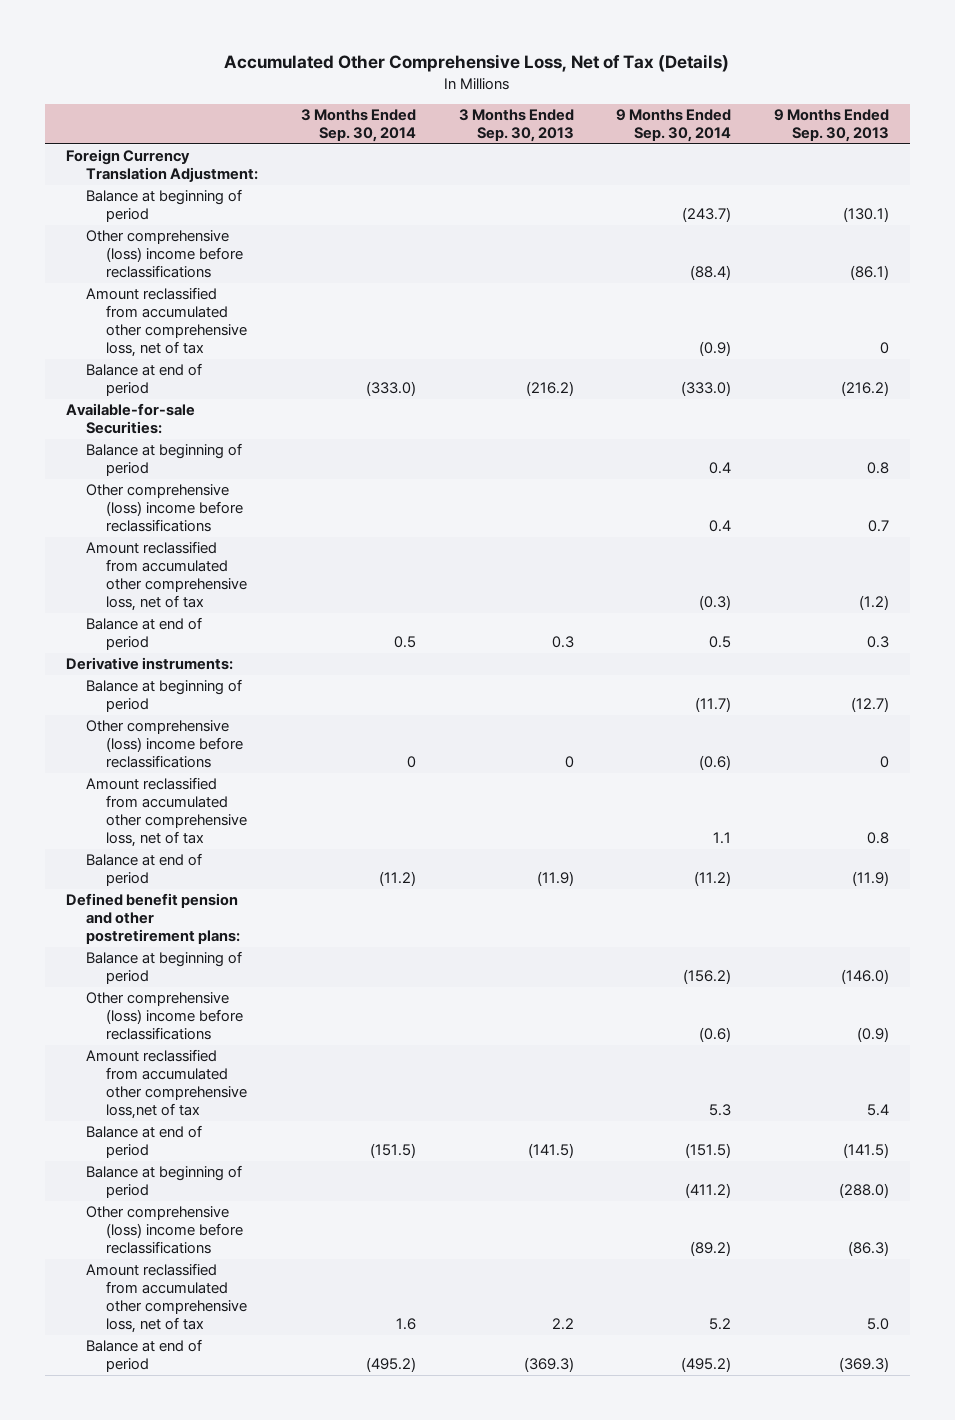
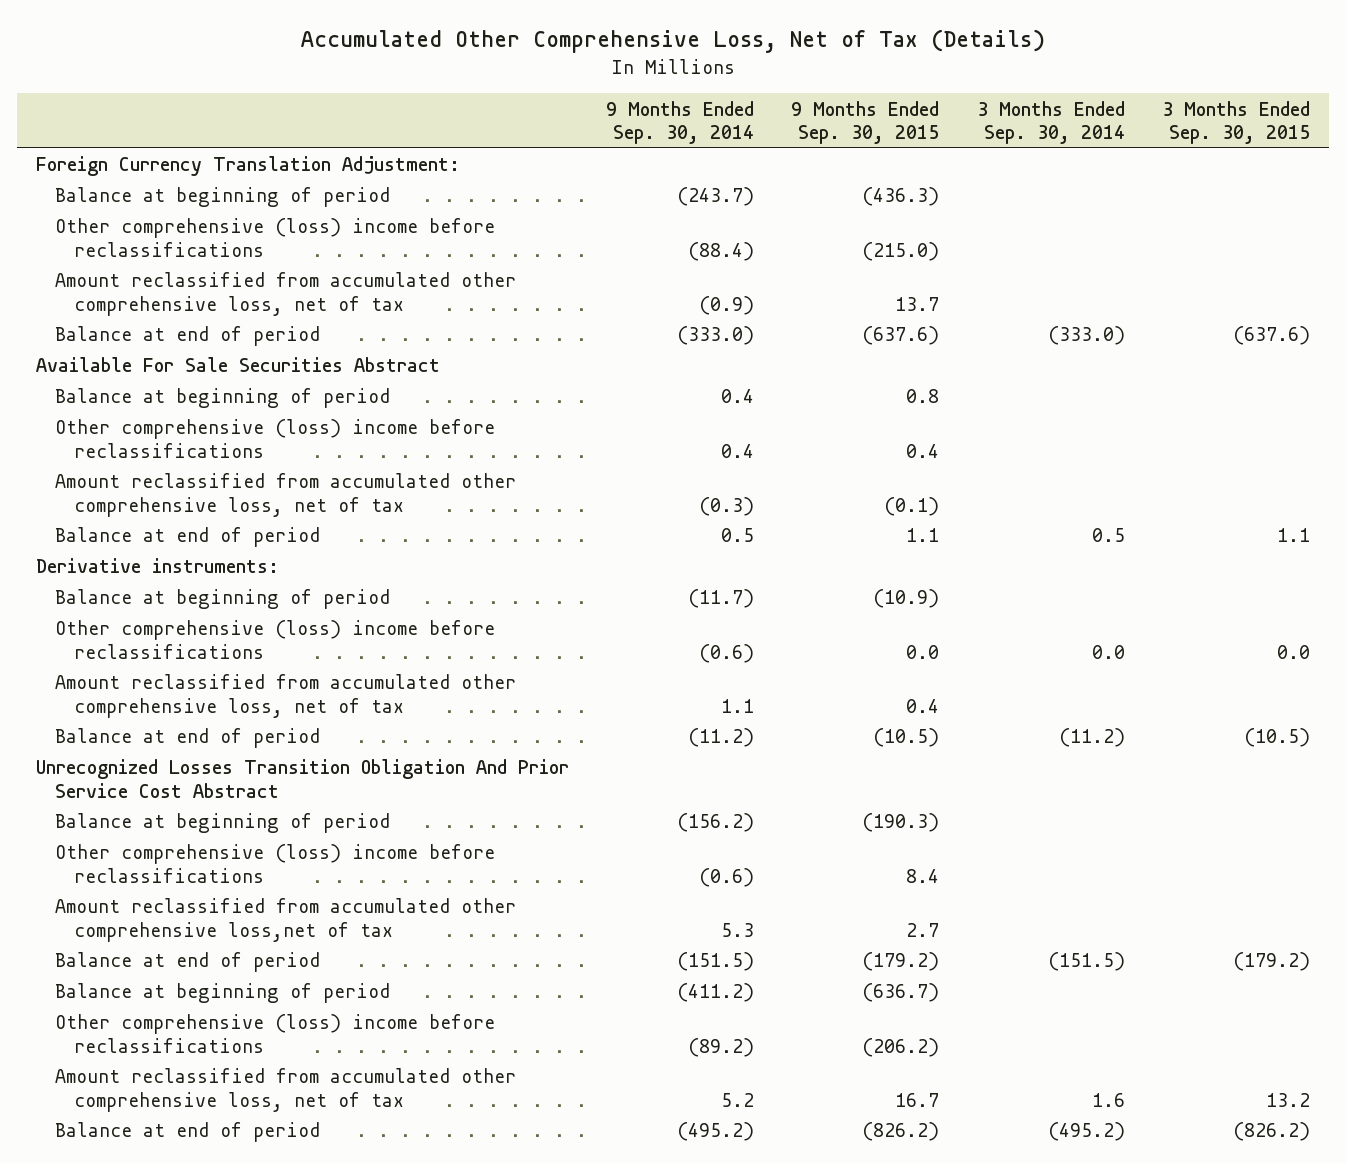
- | 3 Months Ended Sep. 30, 2014 | 3 Months Ended Sep. 30, 2013 | 9 Months Ended Sep. 30, 2014 | 9 Months Ended Sep. 30, 2013
+ | 9 Months Ended Sep. 30, 2014 | 9 Months Ended Sep. 30, 2015 | 3 Months Ended Sep. 30, 2014 | 3 Months Ended Sep. 30, 2015
- Available-for-sale Securities:
+ Available For Sale Securities Abstract
- Other comprehensive (loss) income before reclassifications | 0 | 0 | (0.6) | 0
+ Other comprehensive (loss) income before reclassifications | (0.6) | 0.0 | 0.0 | 0.0
- Defined benefit pension and other postretirement plans:
+ Unrecognized Losses Transition Obligation And Prior Service Cost Abstract

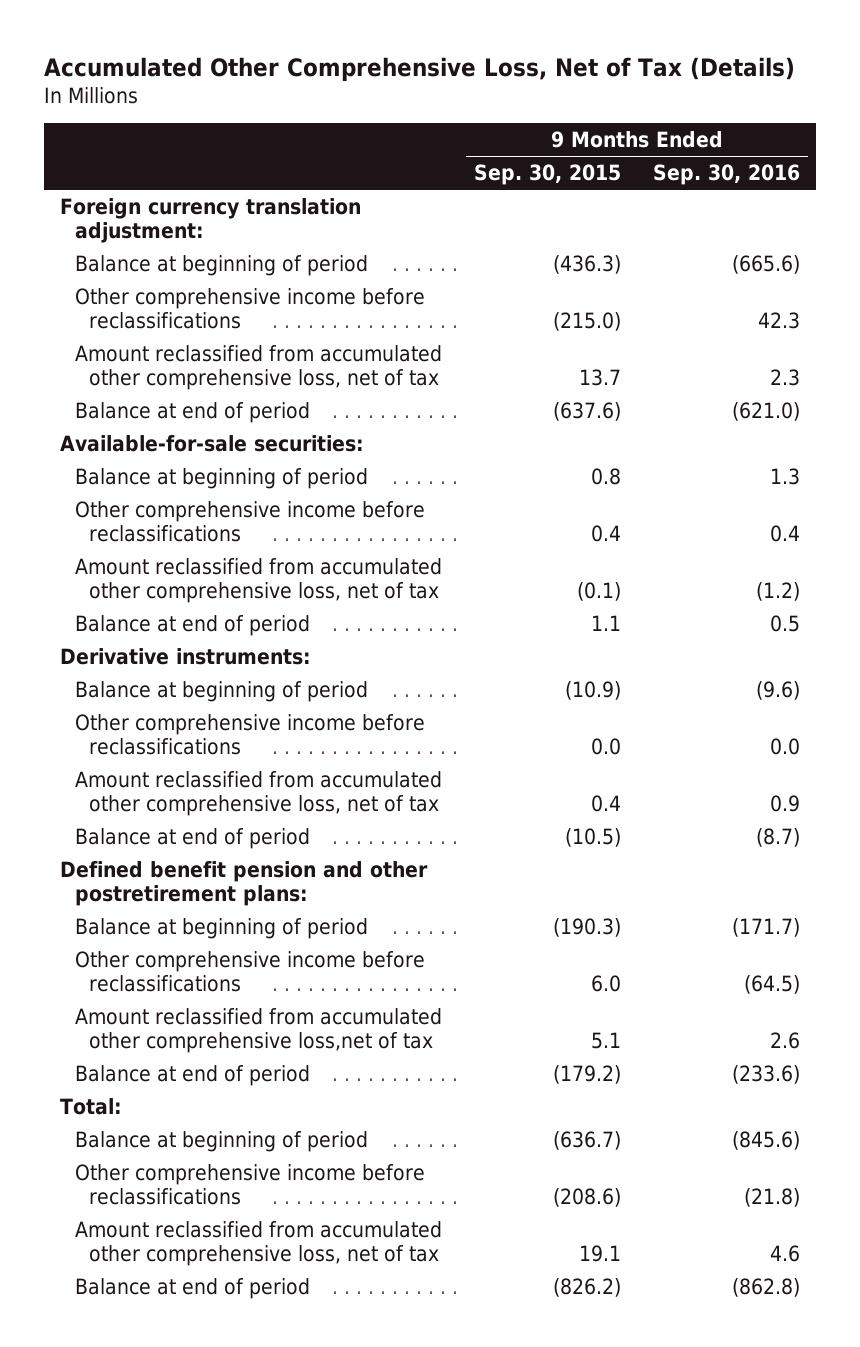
- | 9 Months Ended Sep. 30, 2014 | 9 Months Ended Sep. 30, 2015 | 3 Months Ended Sep. 30, 2014 | 3 Months Ended Sep. 30, 2015
+ | 9 Months Ended Sep. 30, 2015 | 9 Months Ended Sep. 30, 2016
- Foreign Currency Translation Adjustment:
+ Foreign currency translation adjustment:
- Other comprehensive (loss) income before reclassifications | (88.4) | (215.0) | |
+ Other comprehensive income before reclassifications | (215.0) | 42.3
- Available For Sale Securities Abstract
+ Available-for-sale securities:
- Other comprehensive (loss) income before reclassifications | 0.4 | 0.4 | |
+ Other comprehensive income before reclassifications | 0.4 | 0.4
- Other comprehensive (loss) income before reclassifications | (0.6) | 0.0 | 0.0 | 0.0
+ Other comprehensive income before reclassifications | 0.0 | 0.0
- Unrecognized Losses Transition Obligation And Prior Service Cost Abstract
+ Defined benefit pension and other postretirement plans:
- Other comprehensive (loss) income before reclassifications | (0.6) | 8.4 | |
- Amount reclassified from accumulated other comprehensive loss,net of tax | 5.3 | 2.7 | |
+ Other comprehensive income before reclassifications | 6.0 | (64.5)
+ Amount reclassified from accumulated other comprehensive loss,net of tax | 5.1 | 2.6
+ Total:
- Other comprehensive (loss) income before reclassifications | (89.2) | (206.2) | |
- Amount reclassified from accumulated other comprehensive loss, net of tax | 5.2 | 16.7 | 1.6 | 13.2
+ Other comprehensive income before reclassifications | (208.6) | (21.8)
+ Amount reclassified from accumulated other comprehensive loss, net of tax | 19.1 | 4.6

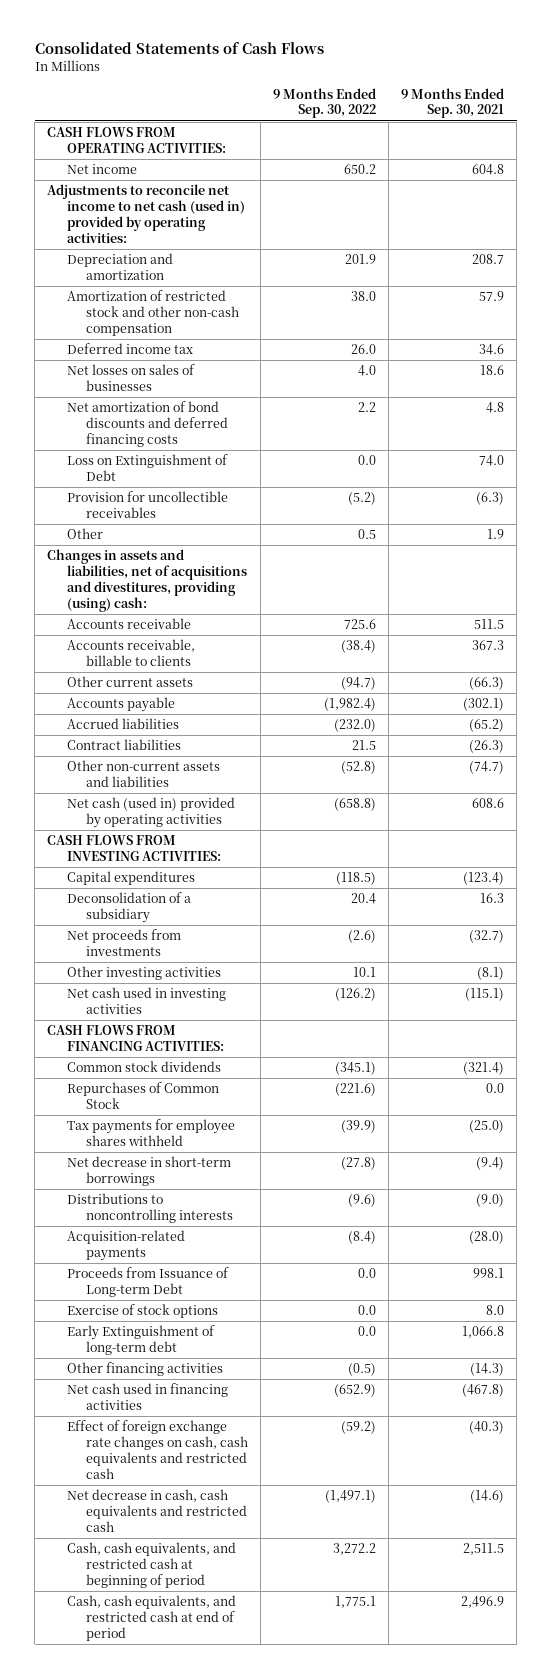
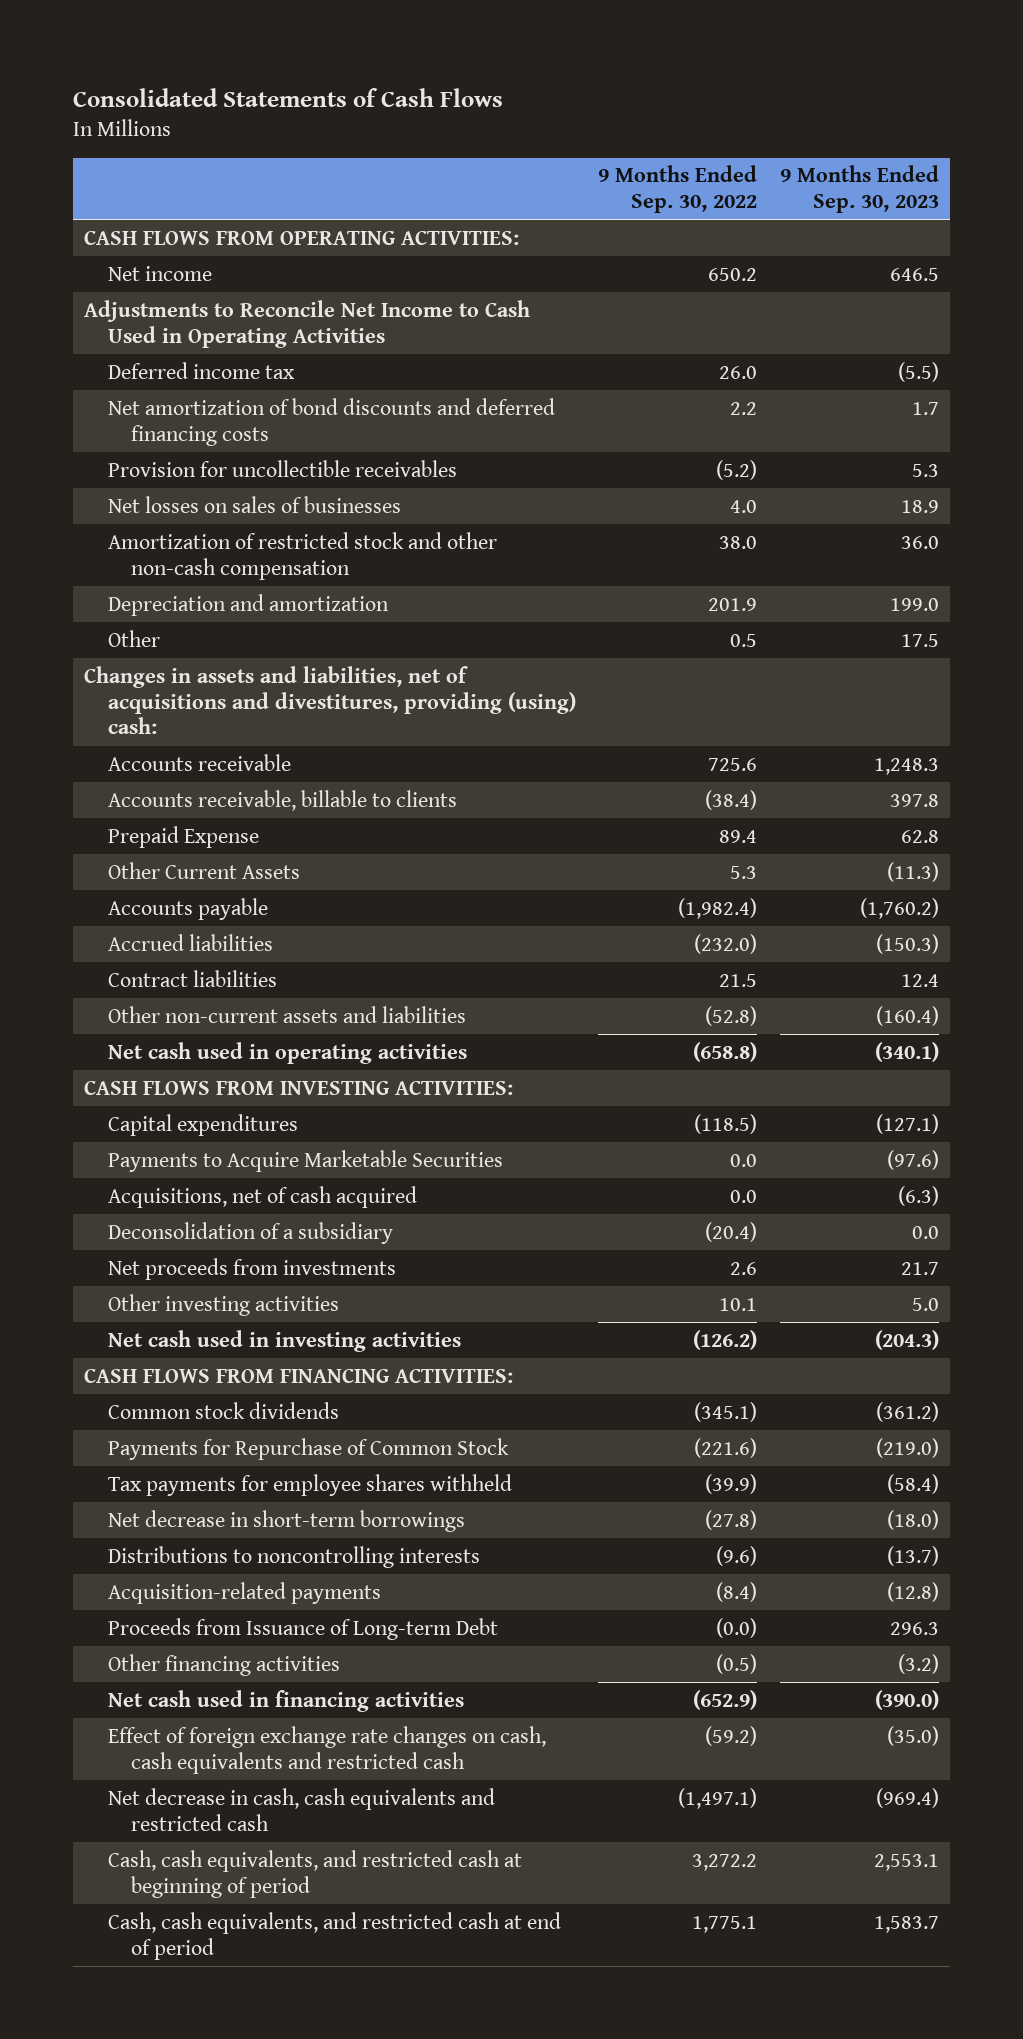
- | 9 Months Ended Sep. 30, 2022 | 9 Months Ended Sep. 30, 2021
+ | 9 Months Ended Sep. 30, 2022 | 9 Months Ended Sep. 30, 2023
- Adjustments to reconcile net income to net cash (used in) provided by operating activities:
+ Adjustments to Reconcile Net Income to Cash Used in Operating Activities
- Loss on Extinguishment of Debt | 0.0 | 74.0
moved down: Net losses on sales of businesses | 4.0 | 18.9
moved down: Amortization of restricted stock and other non-cash compensation | 38.0 | 36.0
moved down: Depreciation and amortization | 201.9 | 199.0
- Other current assets | (94.7) | (66.3)
+ Prepaid Expense | 89.4 | 62.8
+ Other Current Assets | 5.3 | (11.3)
- Net cash (used in) provided by operating activities | (658.8) | 608.6
+ Net cash used in operating activities | (658.8) | (340.1)
- Deconsolidation of a subsidiary | 20.4 | 16.3
- Net proceeds from investments | (2.6) | (32.7)
+ Payments to Acquire Marketable Securities | 0.0 | (97.6)
+ Acquisitions, net of cash acquired | 0.0 | (6.3)
+ Deconsolidation of a subsidiary | (20.4) | 0.0
+ Net proceeds from investments | 2.6 | 21.7
- Repurchases of Common Stock | (221.6) | 0.0
+ Payments for Repurchase of Common Stock | (221.6) | (219.0)
- Proceeds from Issuance of Long-term Debt | 0.0 | 998.1
- Exercise of stock options | 0.0 | 8.0
- Early Extinguishment of long-term debt | 0.0 | 1,066.8
+ Proceeds from Issuance of Long-term Debt | (0.0) | 296.3

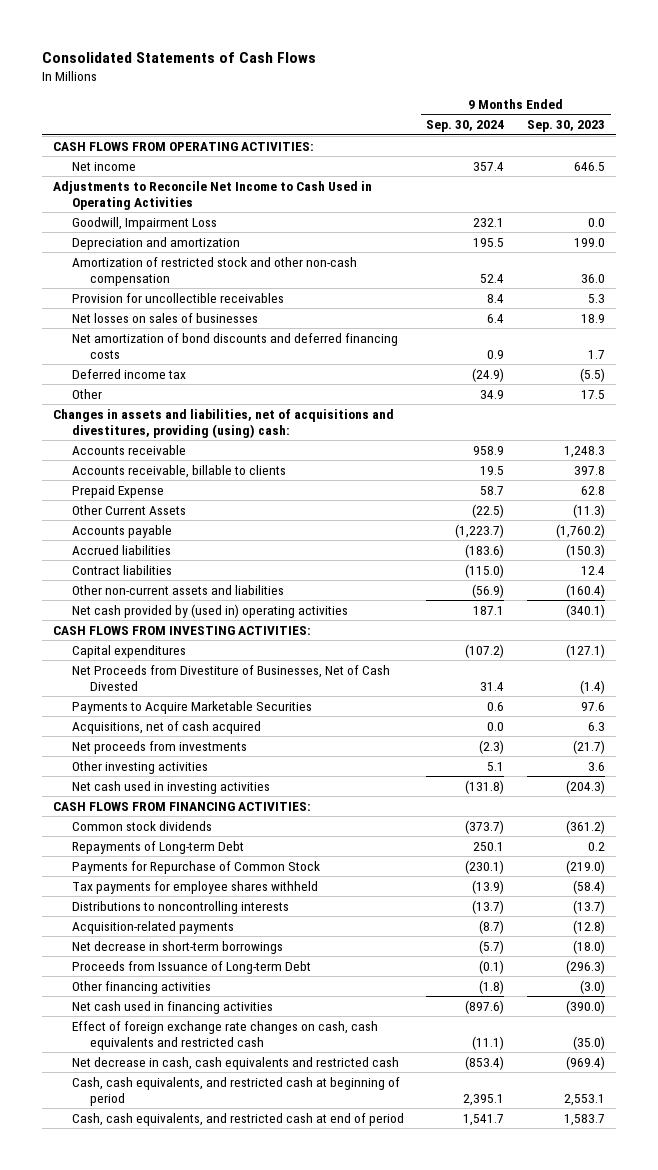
- | 9 Months Ended Sep. 30, 2022 | 9 Months Ended Sep. 30, 2023
+ | 9 Months Ended Sep. 30, 2024 | 9 Months Ended Sep. 30, 2023
+ Goodwill, Impairment Loss | 232.1 | 0.0
moved up: Depreciation and amortization | 195.5 | 199.0
moved up: Amortization of restricted stock and other non-cash compensation | 52.4 | 36.0
moved down: Net amortization of bond discounts and deferred financing costs | 0.9 | 1.7
moved down: Deferred income tax | (24.9) | (5.5)
- Net cash used in operating activities | (658.8) | (340.1)
+ Net cash provided by (used in) operating activities | 187.1 | (340.1)
- Payments to Acquire Marketable Securities | 0.0 | (97.6)
- Acquisitions, net of cash acquired | 0.0 | (6.3)
- Deconsolidation of a subsidiary | (20.4) | 0.0
- Net proceeds from investments | 2.6 | 21.7
- Other investing activities | 10.1 | 5.0
+ Net Proceeds from Divestiture of Businesses, Net of Cash Divested | 31.4 | (1.4)
+ Payments to Acquire Marketable Securities | 0.6 | 97.6
+ Acquisitions, net of cash acquired | 0.0 | 6.3
+ Net proceeds from investments | (2.3) | (21.7)
+ Other investing activities | 5.1 | 3.6
+ Repayments of Long-term Debt | 250.1 | 0.2
- Proceeds from Issuance of Long-term Debt | (0.0) | 296.3
- Other financing activities | (0.5) | (3.2)
moved down: Net decrease in short-term borrowings | (5.7) | (18.0)
+ Proceeds from Issuance of Long-term Debt | (0.1) | (296.3)
+ Other financing activities | (1.8) | (3.0)

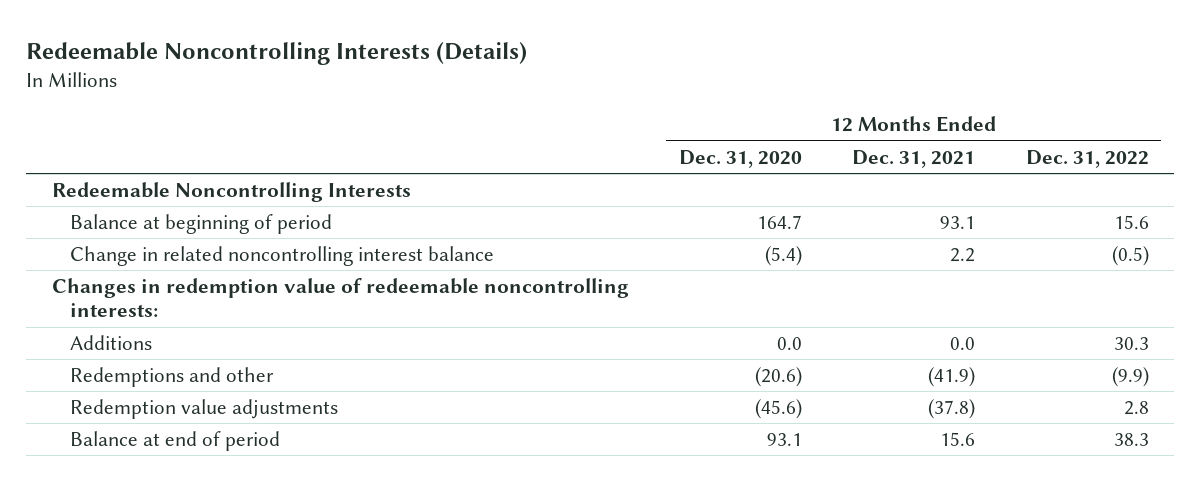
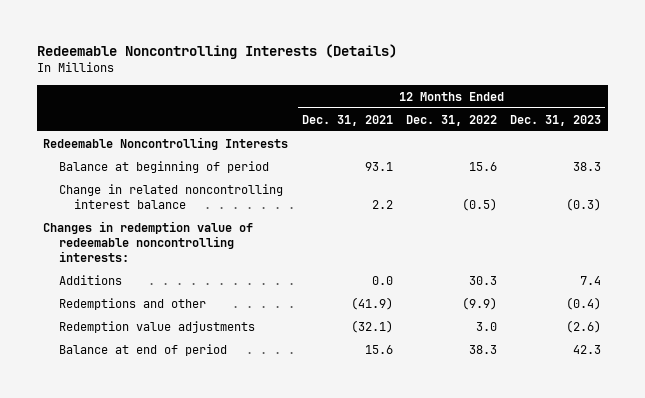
- | 12 Months Ended Dec. 31, 2020 | 12 Months Ended Dec. 31, 2021 | 12 Months Ended Dec. 31, 2022
+ | 12 Months Ended Dec. 31, 2021 | 12 Months Ended Dec. 31, 2022 | 12 Months Ended Dec. 31, 2023
- Redemption value adjustments | (45.6) | (37.8) | 2.8
+ Redemption value adjustments | (32.1) | 3.0 | (2.6)

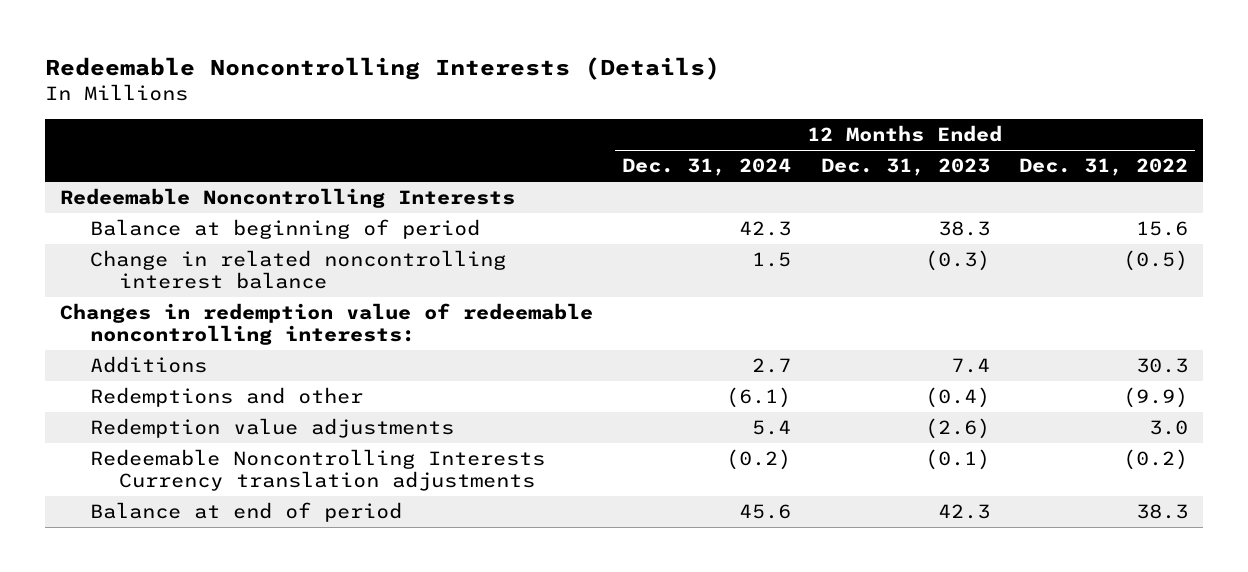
- | 12 Months Ended Dec. 31, 2021 | 12 Months Ended Dec. 31, 2022 | 12 Months Ended Dec. 31, 2023
+ | 12 Months Ended Dec. 31, 2024 | 12 Months Ended Dec. 31, 2023 | 12 Months Ended Dec. 31, 2022
+ Redeemable Noncontrolling Interests Currency translation adjustments | (0.2) | (0.1) | (0.2)

